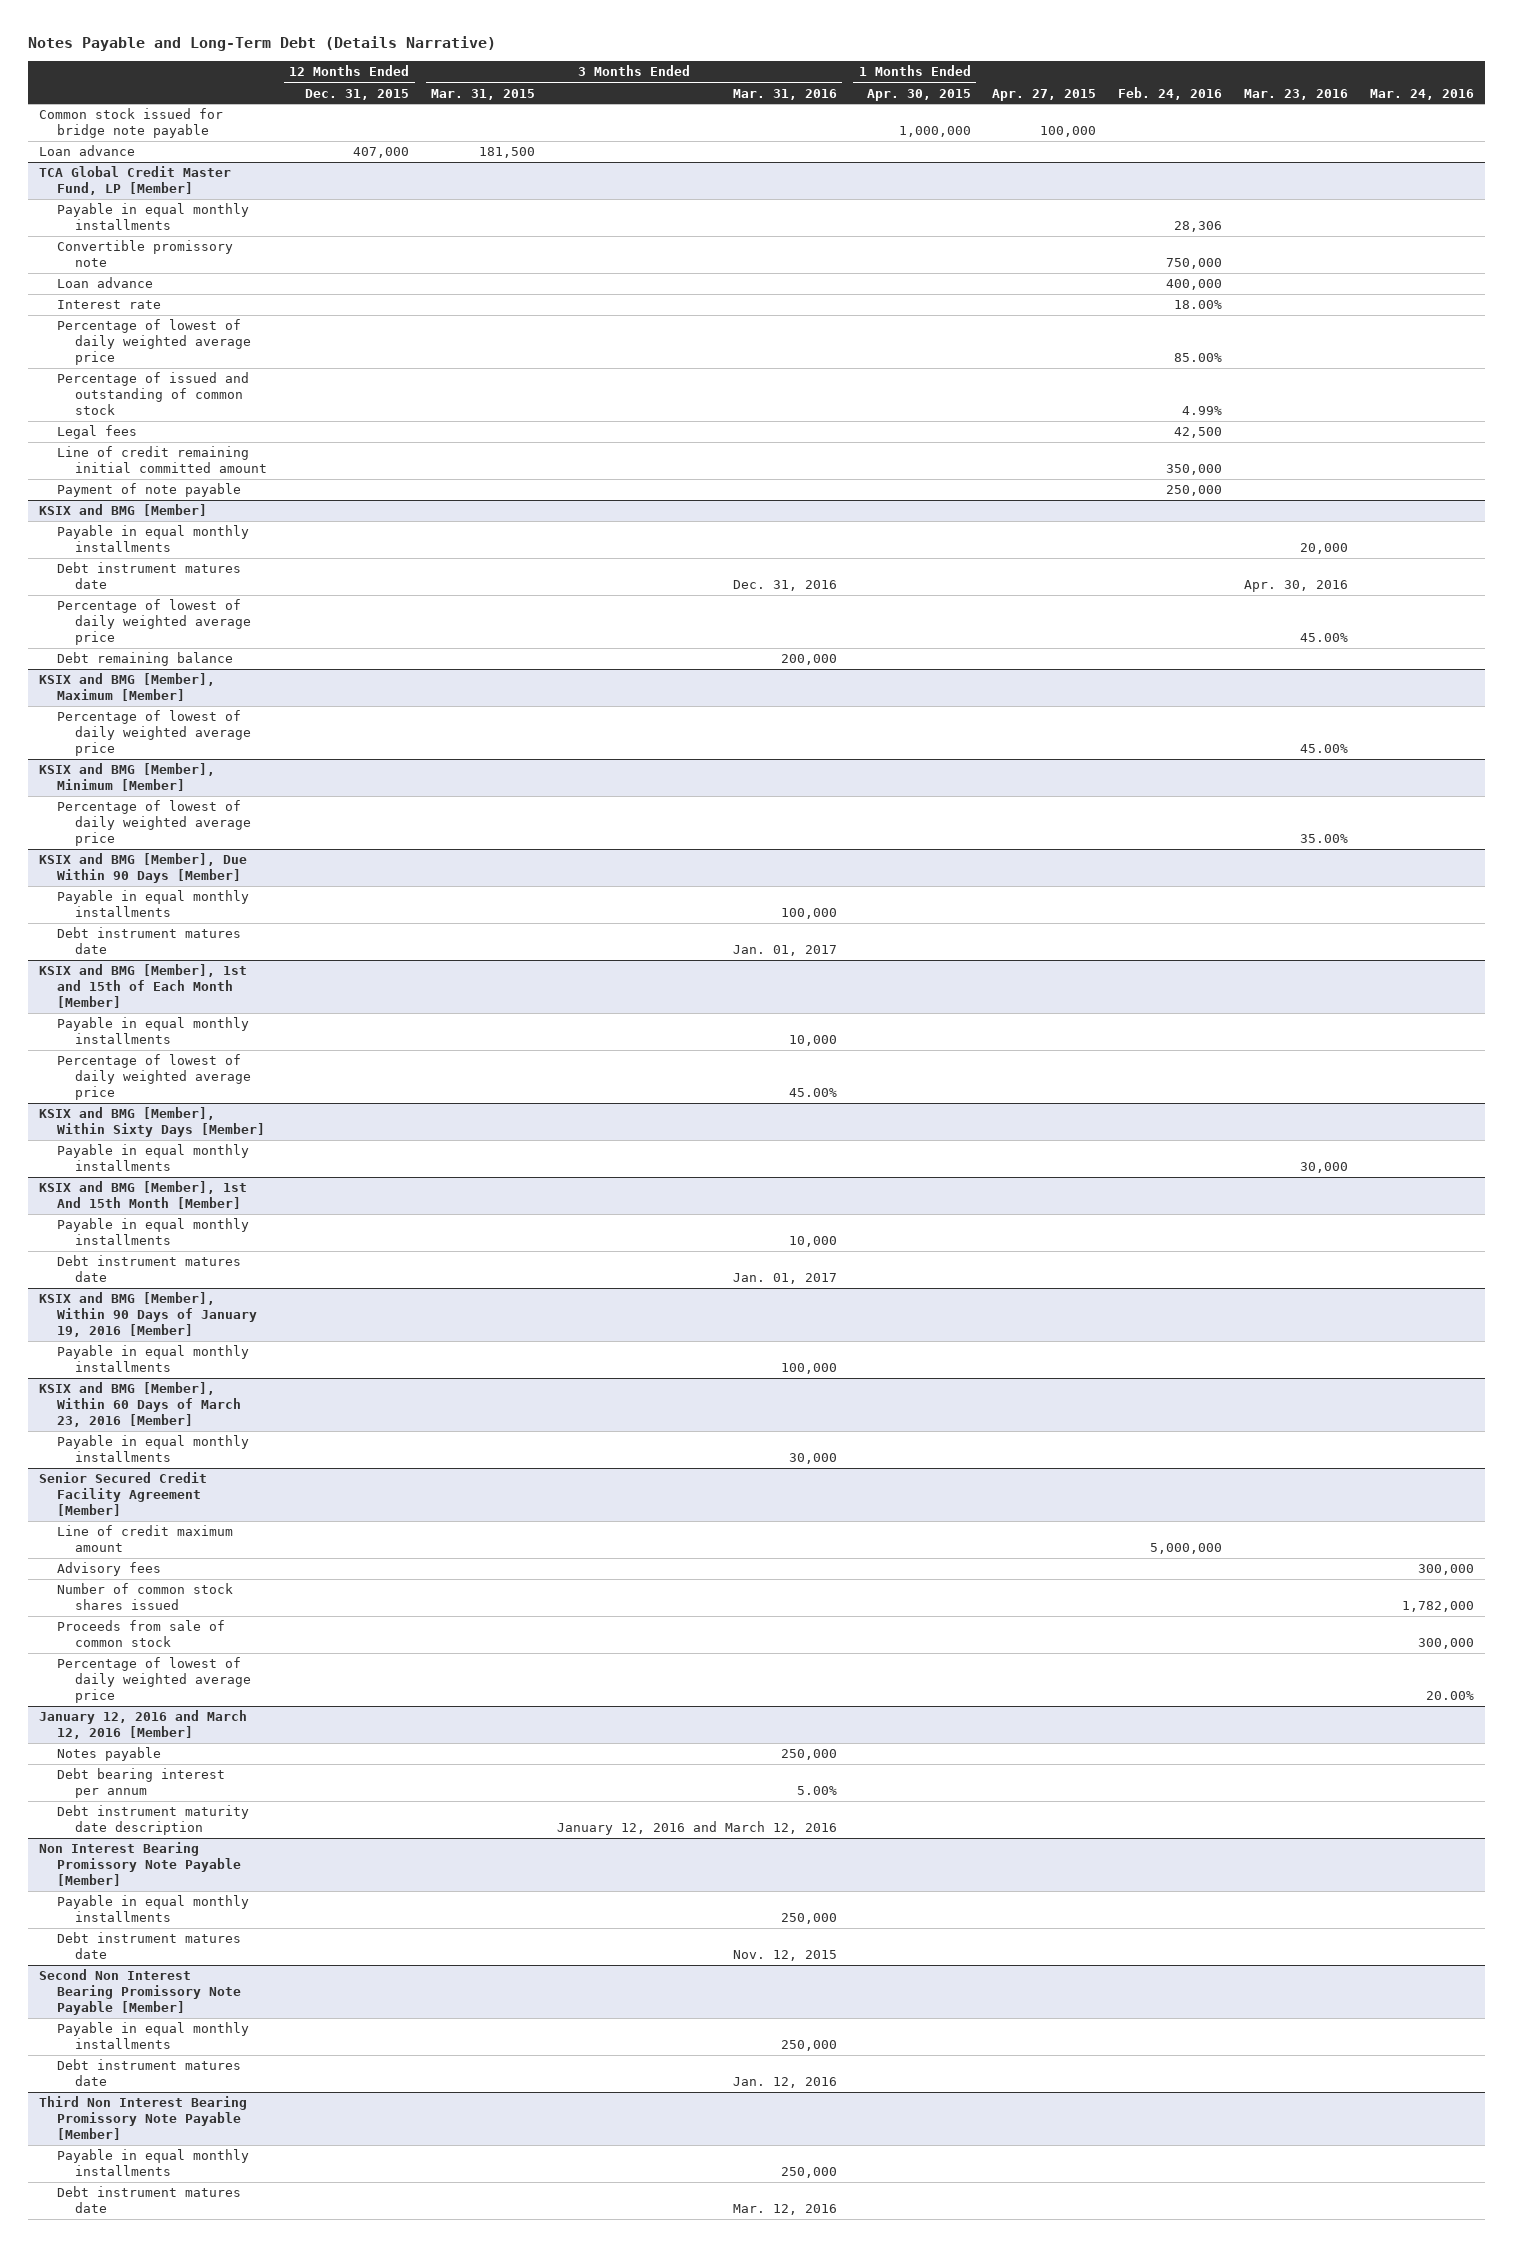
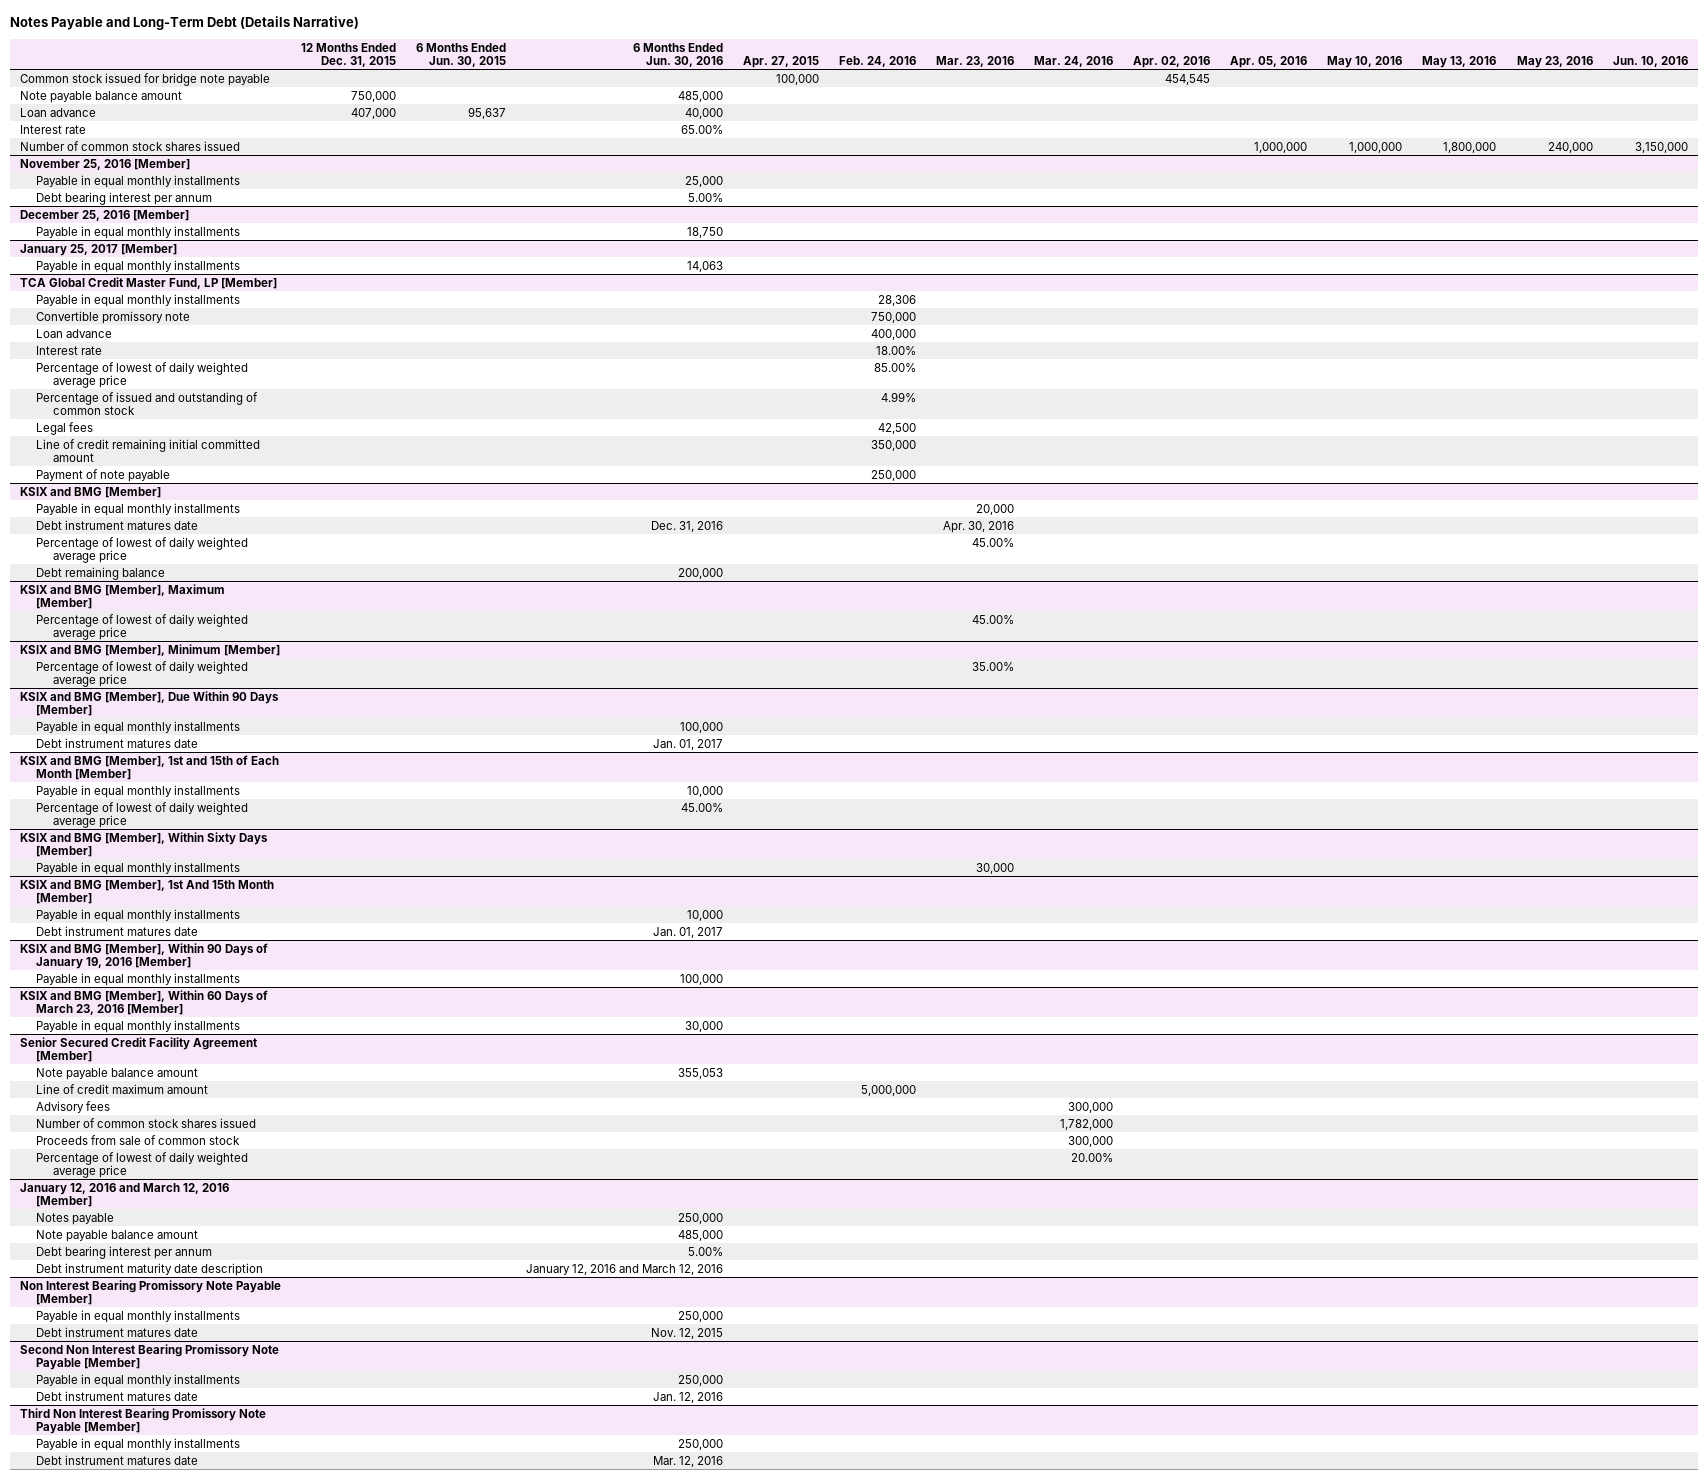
- | 12 Months Ended Dec. 31, 2015 | 3 Months Ended Mar. 31, 2015 | 3 Months Ended Mar. 31, 2016 | 1 Months Ended Apr. 30, 2015 | Apr. 27, 2015 | Feb. 24, 2016 | Mar. 23, 2016 | Mar. 24, 2016
+ | 12 Months Ended Dec. 31, 2015 | 6 Months Ended Jun. 30, 2015 | 6 Months Ended Jun. 30, 2016 | Apr. 27, 2015 | Feb. 24, 2016 | Mar. 23, 2016 | Mar. 24, 2016 | Apr. 02, 2016 | Apr. 05, 2016 | May 10, 2016 | May 13, 2016 | May 23, 2016 | Jun. 10, 2016
+ Note payable balance amount | 750,000 | | 485,000 | | | | | | | | | |
+ Interest rate | | | 65.00% | | | | | | | | | |
+ Number of common stock shares issued | | | | | | | | | 1,000,000 | 1,000,000 | 1,800,000 | 240,000 | 3,150,000
+ November 25, 2016 [Member]
+ Payable in equal monthly installments | | | 25,000 | | | | | | | | | |
+ Debt bearing interest per annum | | | 5.00% | | | | | | | | | |
+ December 25, 2016 [Member]
+ Payable in equal monthly installments | | | 18,750 | | | | | | | | | |
+ January 25, 2017 [Member]
+ Payable in equal monthly installments | | | 14,063 | | | | | | | | | |
@ Senior Secured Credit Facility Agreement [Member]
+ Note payable balance amount | | | 355,053 | | | | | | | | | |
@ January 12, 2016 and March 12, 2016 [Member]
+ Note payable balance amount | | | 485,000 | | | | | | | | | |

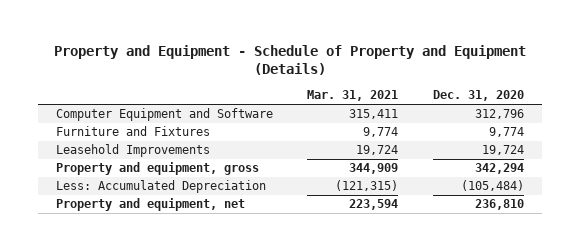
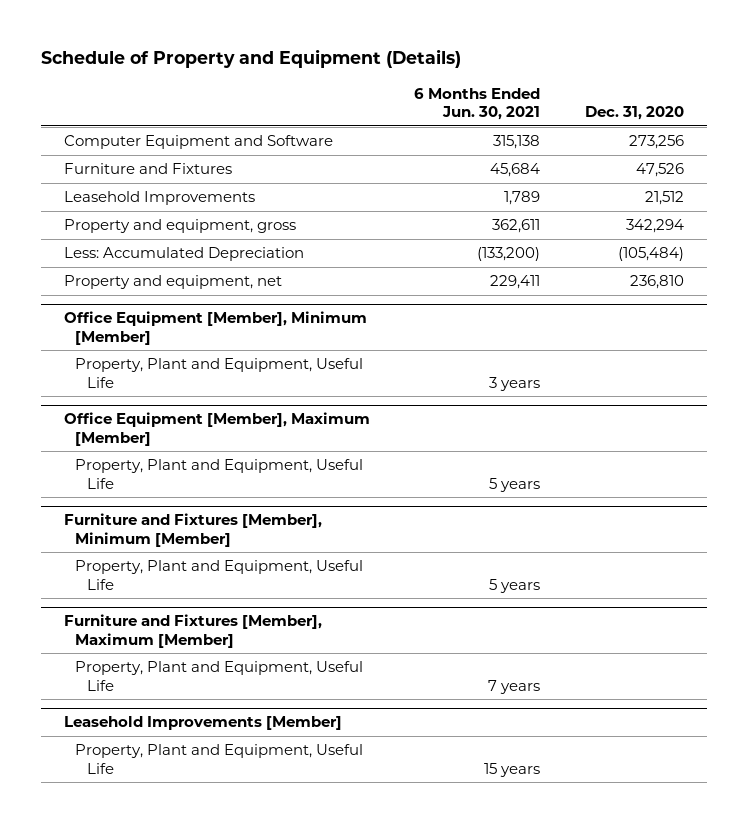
- Property and Equipment - Schedule of Property and Equipment (Details)
+ Schedule of Property and Equipment (Details)
- | Mar. 31, 2021 | Dec. 31, 2020
+ | 6 Months Ended Jun. 30, 2021 | Dec. 31, 2020
- Computer Equipment and Software | 315,411 | 312,796
- Furniture and Fixtures | 9,774 | 9,774
- Leasehold Improvements | 19,724 | 19,724
+ Computer Equipment and Software | 315,138 | 273,256
+ Furniture and Fixtures | 45,684 | 47,526
+ Leasehold Improvements | 1,789 | 21,512
+ Office Equipment [Member], Minimum [Member]
+ Property, Plant and Equipment, Useful Life | 3 years |
+ Office Equipment [Member], Maximum [Member]
+ Property, Plant and Equipment, Useful Life | 5 years |
+ Furniture and Fixtures [Member], Minimum [Member]
+ Property, Plant and Equipment, Useful Life | 5 years |
+ Furniture and Fixtures [Member], Maximum [Member]
+ Property, Plant and Equipment, Useful Life | 7 years |
+ Leasehold Improvements [Member]
+ Property, Plant and Equipment, Useful Life | 15 years |

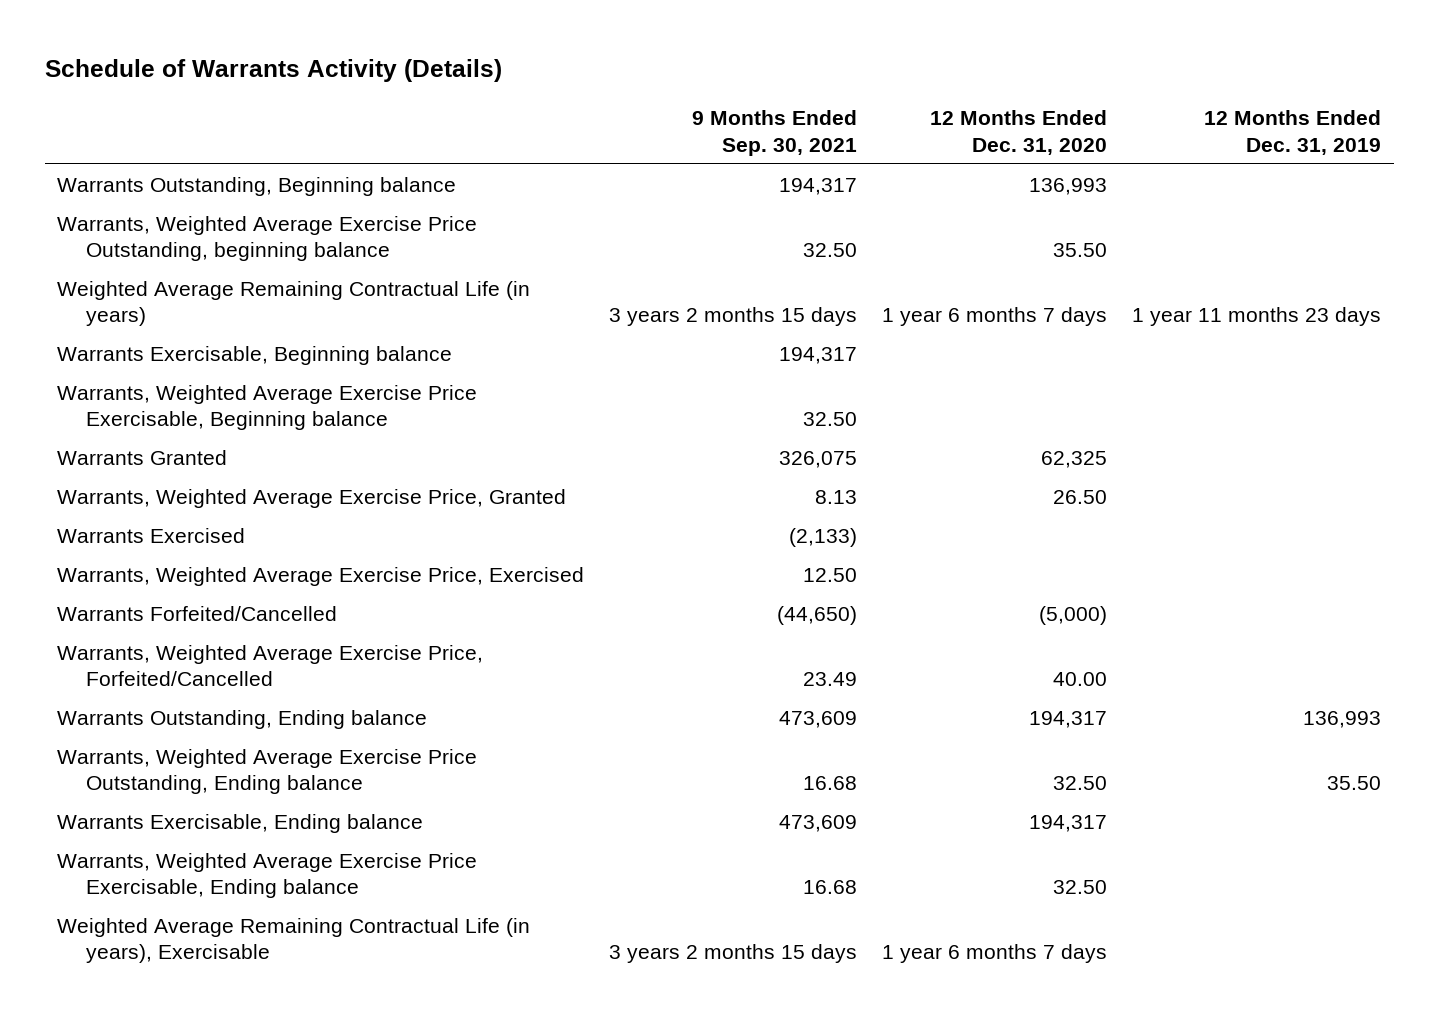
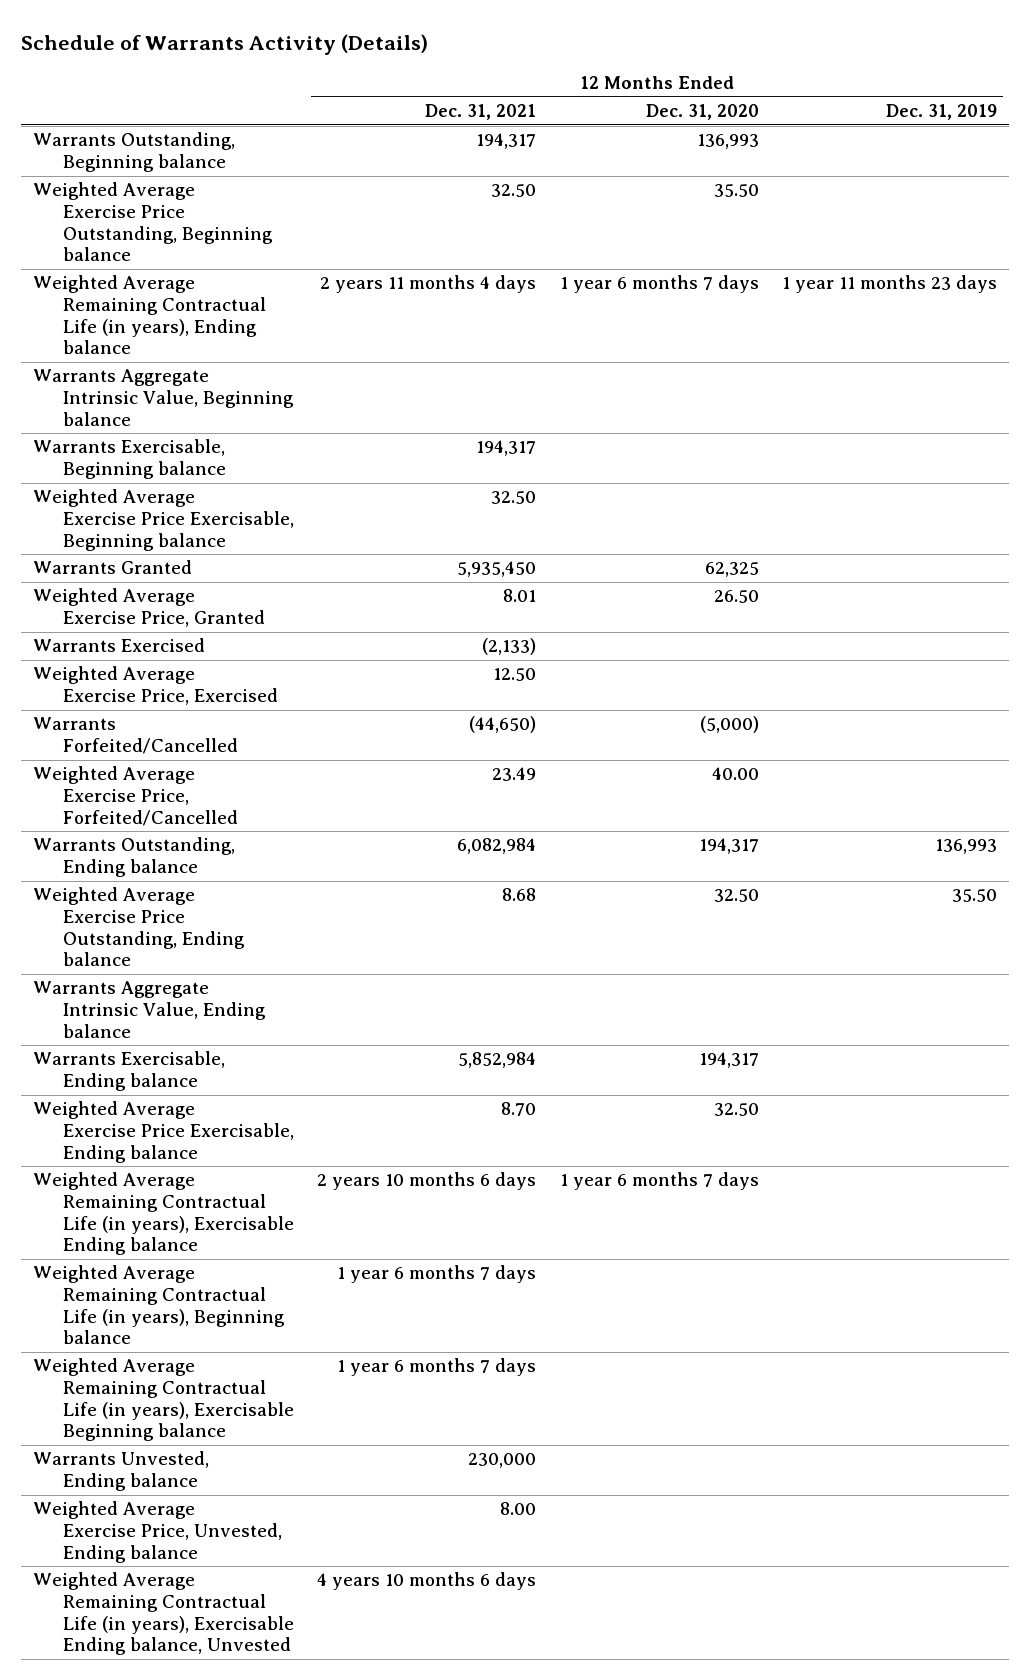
- | 9 Months Ended Sep. 30, 2021 | 12 Months Ended Dec. 31, 2020 | 12 Months Ended Dec. 31, 2019
+ | 12 Months Ended Dec. 31, 2021 | 12 Months Ended Dec. 31, 2020 | 12 Months Ended Dec. 31, 2019
- Warrants, Weighted Average Exercise Price Outstanding, beginning balance | 32.50 | 35.50 |
- Weighted Average Remaining Contractual Life (in years) | 3 years 2 months 15 days | 1 year 6 months 7 days | 1 year 11 months 23 days
+ Weighted Average Exercise Price Outstanding, Beginning balance | 32.50 | 35.50 |
+ Weighted Average Remaining Contractual Life (in years), Ending balance | 2 years 11 months 4 days | 1 year 6 months 7 days | 1 year 11 months 23 days
+ Warrants Aggregate Intrinsic Value, Beginning balance
- Warrants, Weighted Average Exercise Price Exercisable, Beginning balance | 32.50 | |
+ Weighted Average Exercise Price Exercisable, Beginning balance | 32.50 | |
- Warrants, Weighted Average Exercise Price, Granted | 8.13 | 26.50 |
+ Weighted Average Exercise Price, Granted | 8.01 | 26.50 |
- Warrants, Weighted Average Exercise Price, Exercised | 12.50 | |
+ Weighted Average Exercise Price, Exercised | 12.50 | |
- Warrants, Weighted Average Exercise Price, Forfeited/Cancelled | 23.49 | 40.00 |
+ Weighted Average Exercise Price, Forfeited/Cancelled | 23.49 | 40.00 |
- Warrants, Weighted Average Exercise Price Outstanding, Ending balance | 16.68 | 32.50 | 35.50
+ Weighted Average Exercise Price Outstanding, Ending balance | 8.68 | 32.50 | 35.50
+ Warrants Aggregate Intrinsic Value, Ending balance
- Warrants, Weighted Average Exercise Price Exercisable, Ending balance | 16.68 | 32.50 |
- Weighted Average Remaining Contractual Life (in years), Exercisable | 3 years 2 months 15 days | 1 year 6 months 7 days |
+ Weighted Average Exercise Price Exercisable, Ending balance | 8.70 | 32.50 |
+ Weighted Average Remaining Contractual Life (in years), Exercisable Ending balance | 2 years 10 months 6 days | 1 year 6 months 7 days |
+ Weighted Average Remaining Contractual Life (in years), Beginning balance | 1 year 6 months 7 days | |
+ Weighted Average Remaining Contractual Life (in years), Exercisable Beginning balance | 1 year 6 months 7 days | |
+ Warrants Unvested, Ending balance | 230,000 | |
+ Weighted Average Exercise Price, Unvested, Ending balance | 8.00 | |
+ Weighted Average Remaining Contractual Life (in years), Exercisable Ending balance, Unvested | 4 years 10 months 6 days | |

